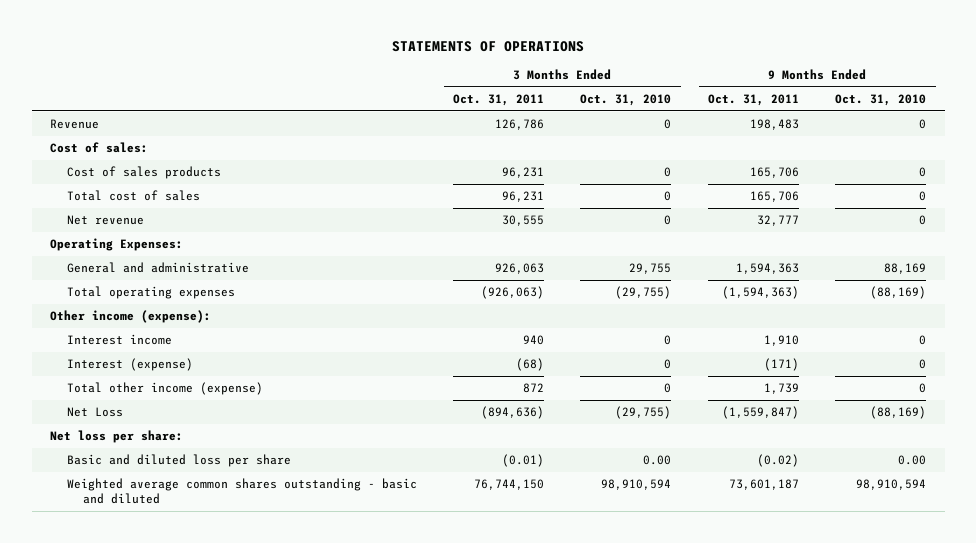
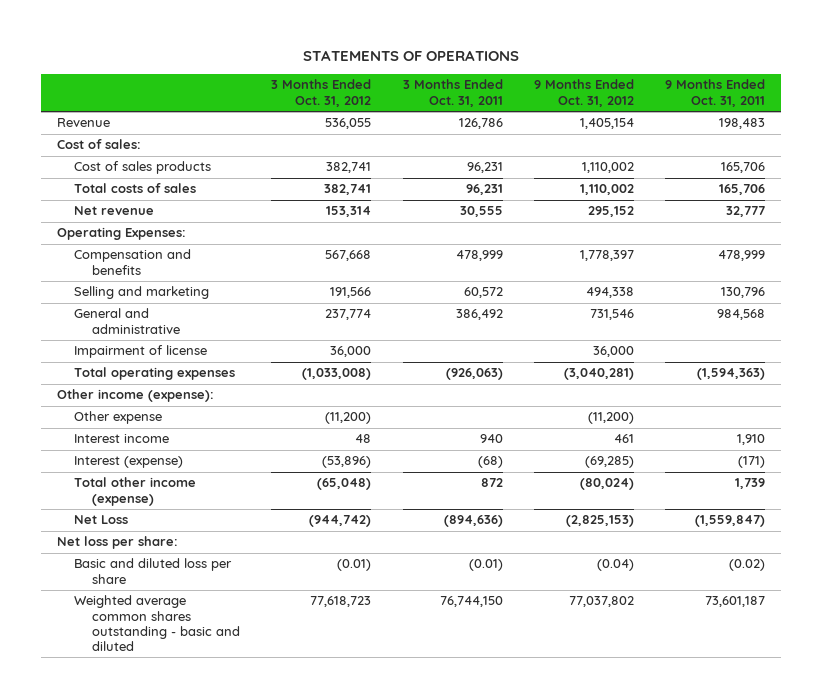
- | 3 Months Ended Oct. 31, 2011 | 3 Months Ended Oct. 31, 2010 | 9 Months Ended Oct. 31, 2011 | 9 Months Ended Oct. 31, 2010
+ | 3 Months Ended Oct. 31, 2012 | 3 Months Ended Oct. 31, 2011 | 9 Months Ended Oct. 31, 2012 | 9 Months Ended Oct. 31, 2011
- Total cost of sales | 96,231 | 0 | 165,706 | 0
+ Total costs of sales | 382,741 | 96,231 | 1,110,002 | 165,706
- General and administrative | 926,063 | 29,755 | 1,594,363 | 88,169
+ Compensation and benefits | 567,668 | 478,999 | 1,778,397 | 478,999
+ Selling and marketing | 191,566 | 60,572 | 494,338 | 130,796
+ General and administrative | 237,774 | 386,492 | 731,546 | 984,568
+ Impairment of license | 36,000 | | 36,000 |
+ Other expense | (11,200) | | (11,200) |

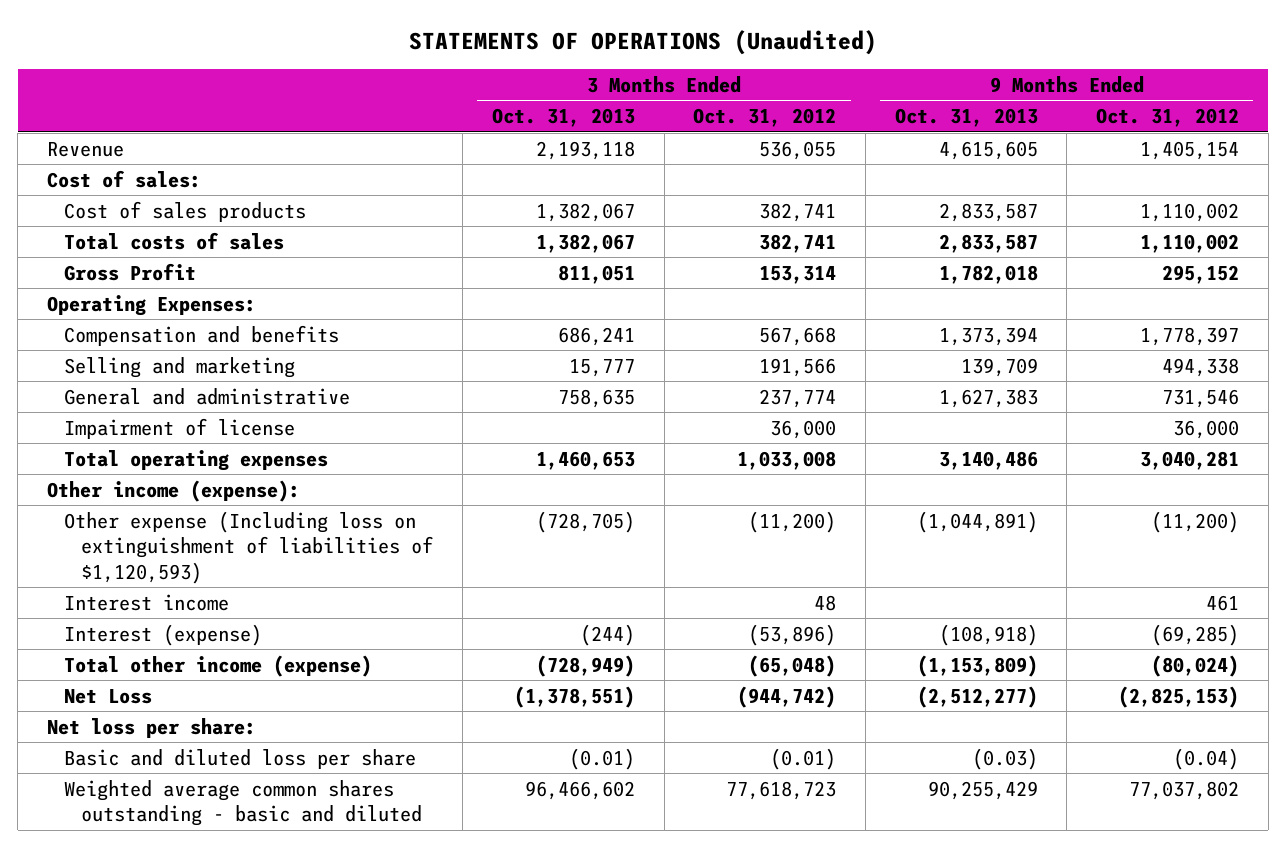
- STATEMENTS OF OPERATIONS
+ STATEMENTS OF OPERATIONS (Unaudited)
- | 3 Months Ended Oct. 31, 2012 | 3 Months Ended Oct. 31, 2011 | 9 Months Ended Oct. 31, 2012 | 9 Months Ended Oct. 31, 2011
+ | 3 Months Ended Oct. 31, 2013 | 3 Months Ended Oct. 31, 2012 | 9 Months Ended Oct. 31, 2013 | 9 Months Ended Oct. 31, 2012
- Net revenue | 153,314 | 30,555 | 295,152 | 32,777
+ Gross Profit | 811,051 | 153,314 | 1,782,018 | 295,152
- Total operating expenses | (1,033,008) | (926,063) | (3,040,281) | (1,594,363)
+ Total operating expenses | 1,460,653 | 1,033,008 | 3,140,486 | 3,040,281
- Other expense | (11,200) | | (11,200) |
+ Other expense (Including loss on extinguishment of liabilities of $1,120,593) | (728,705) | (11,200) | (1,044,891) | (11,200)

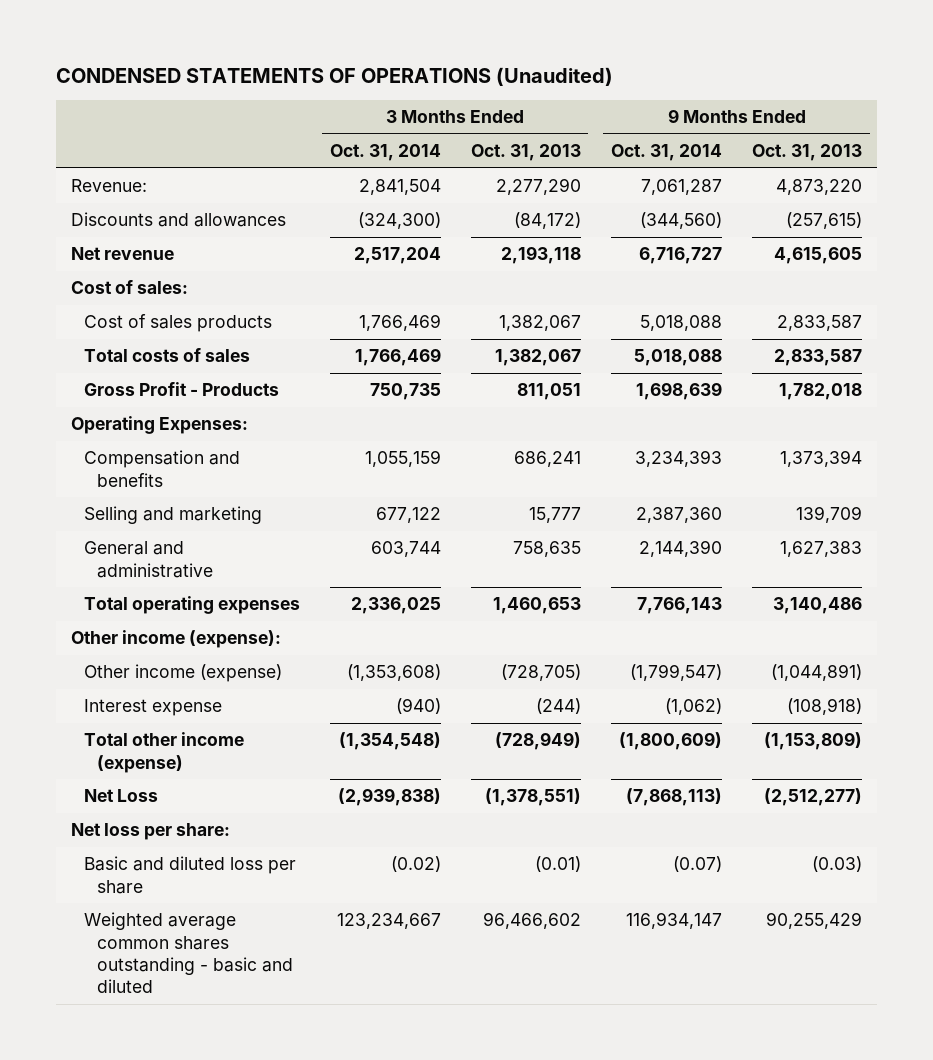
- STATEMENTS OF OPERATIONS (Unaudited)
+ CONDENSED STATEMENTS OF OPERATIONS (Unaudited)
- | 3 Months Ended Oct. 31, 2013 | 3 Months Ended Oct. 31, 2012 | 9 Months Ended Oct. 31, 2013 | 9 Months Ended Oct. 31, 2012
+ | 3 Months Ended Oct. 31, 2014 | 3 Months Ended Oct. 31, 2013 | 9 Months Ended Oct. 31, 2014 | 9 Months Ended Oct. 31, 2013
- Revenue | 2,193,118 | 536,055 | 4,615,605 | 1,405,154
+ Revenue: | 2,841,504 | 2,277,290 | 7,061,287 | 4,873,220
+ Discounts and allowances | (324,300) | (84,172) | (344,560) | (257,615)
+ Net revenue | 2,517,204 | 2,193,118 | 6,716,727 | 4,615,605
- Gross Profit | 811,051 | 153,314 | 1,782,018 | 295,152
+ Gross Profit - Products | 750,735 | 811,051 | 1,698,639 | 1,782,018
- Impairment of license | | 36,000 | | 36,000
- Other expense (Including loss on extinguishment of liabilities of $1,120,593) | (728,705) | (11,200) | (1,044,891) | (11,200)
- Interest income | | 48 | | 461
- Interest (expense) | (244) | (53,896) | (108,918) | (69,285)
+ Other income (expense) | (1,353,608) | (728,705) | (1,799,547) | (1,044,891)
+ Interest expense | (940) | (244) | (1,062) | (108,918)

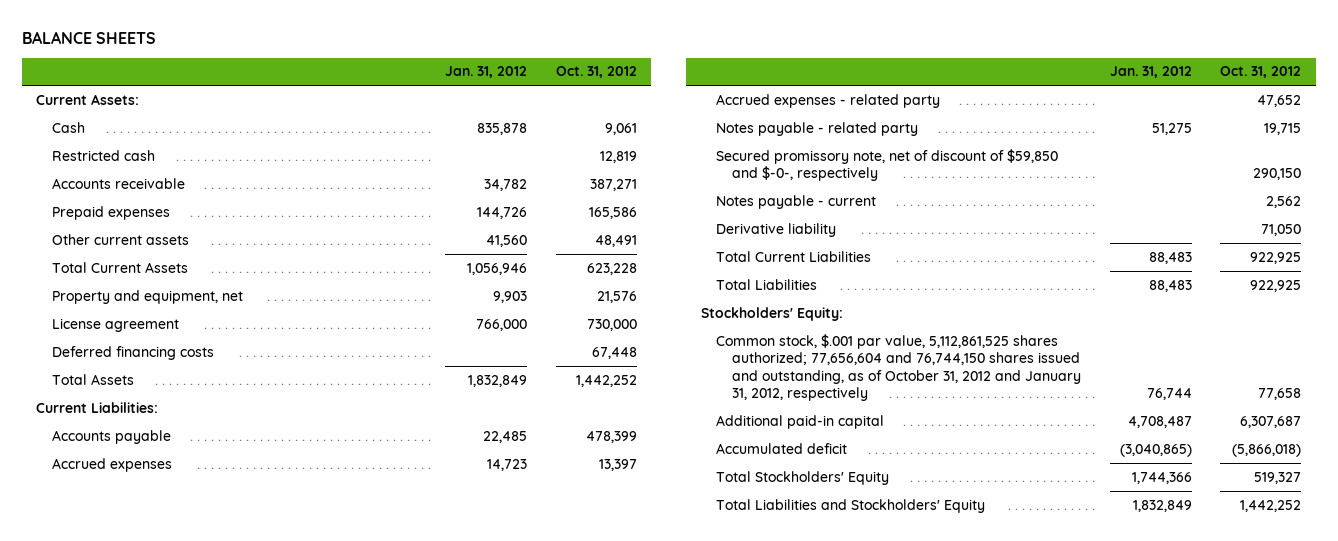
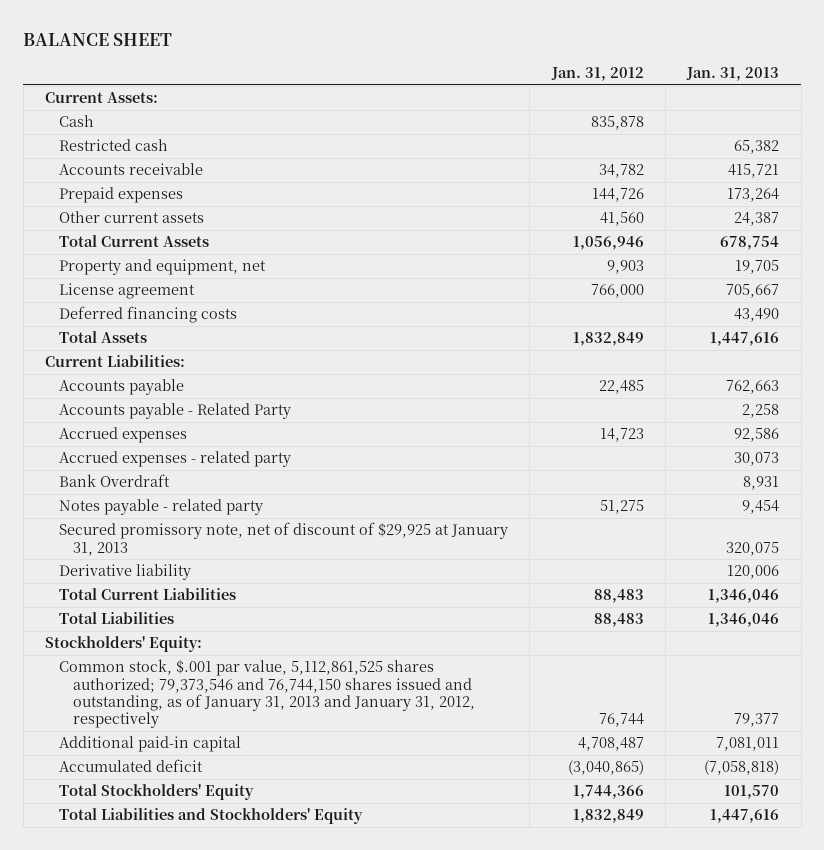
- BALANCE SHEETS
+ BALANCE SHEET
- | Jan. 31, 2012 | Oct. 31, 2012
+ | Jan. 31, 2012 | Jan. 31, 2013
+ Accounts payable - Related Party | | 2,258
+ Bank Overdraft | | 8,931
- Secured promissory note, net of discount of $59,850 and $-0-, respectively | | 290,150
- Notes payable - current | | 2,562
+ Secured promissory note, net of discount of $29,925 at January 31, 2013 | | 320,075
- Common stock, $.001 par value, 5,112,861,525 shares authorized; 77,656,604 and 76,744,150 shares issued and outstanding, as of October 31, 2012 and January 31, 2012, respectively | 76,744 | 77,658
+ Common stock, $.001 par value, 5,112,861,525 shares authorized; 79,373,546 and 76,744,150 shares issued and outstanding, as of January 31, 2013 and January 31, 2012, respectively | 76,744 | 79,377

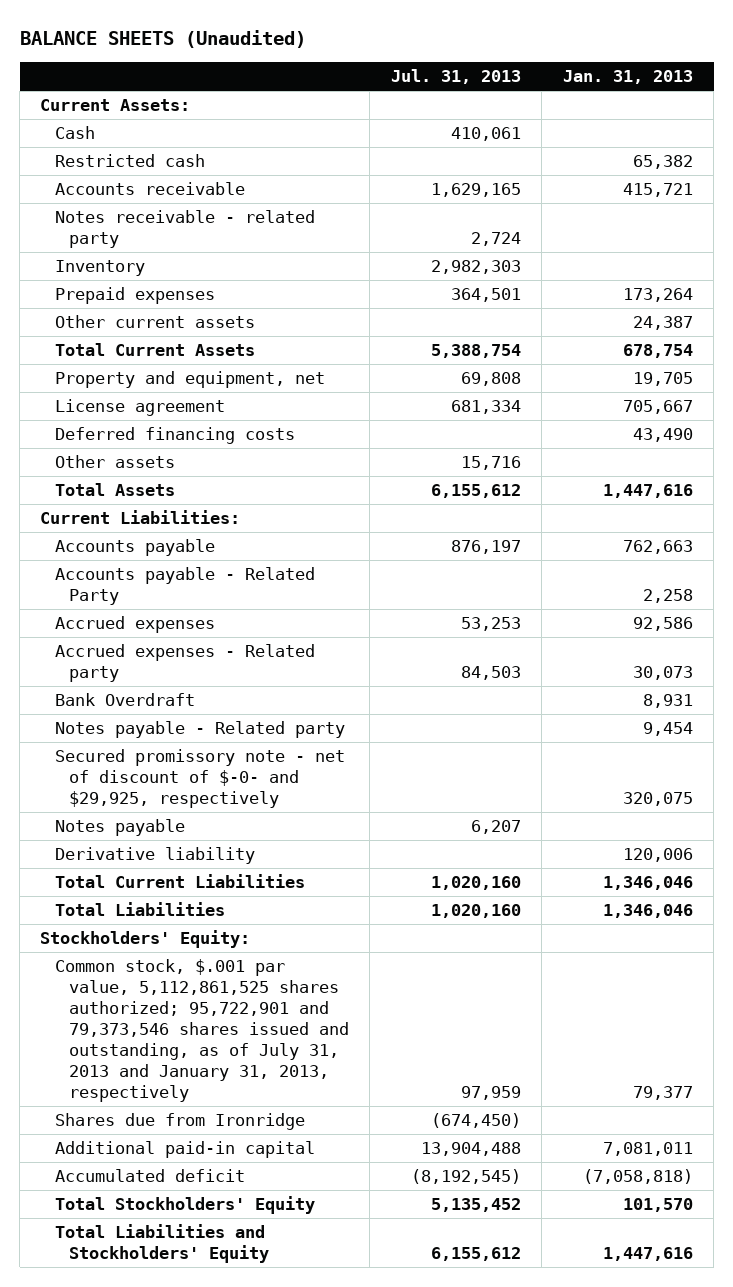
- BALANCE SHEET
+ BALANCE SHEETS (Unaudited)
- | Jan. 31, 2012 | Jan. 31, 2013
+ | Jul. 31, 2013 | Jan. 31, 2013
+ Notes receivable - related party | 2,724 |
+ Inventory | 2,982,303 |
+ Other assets | 15,716 |
- Accrued expenses - related party | | 30,073
+ Accrued expenses - Related party | 84,503 | 30,073
- Notes payable - related party | 51,275 | 9,454
- Secured promissory note, net of discount of $29,925 at January 31, 2013 | | 320,075
+ Notes payable - Related party | | 9,454
+ Secured promissory note - net of discount of $-0- and $29,925, respectively | | 320,075
+ Notes payable | 6,207 |
- Common stock, $.001 par value, 5,112,861,525 shares authorized; 79,373,546 and 76,744,150 shares issued and outstanding, as of January 31, 2013 and January 31, 2012, respectively | 76,744 | 79,377
+ Common stock, $.001 par value, 5,112,861,525 shares authorized; 95,722,901 and 79,373,546 shares issued and outstanding, as of July 31, 2013 and January 31, 2013, respectively | 97,959 | 79,377
+ Shares due from Ironridge | (674,450) |

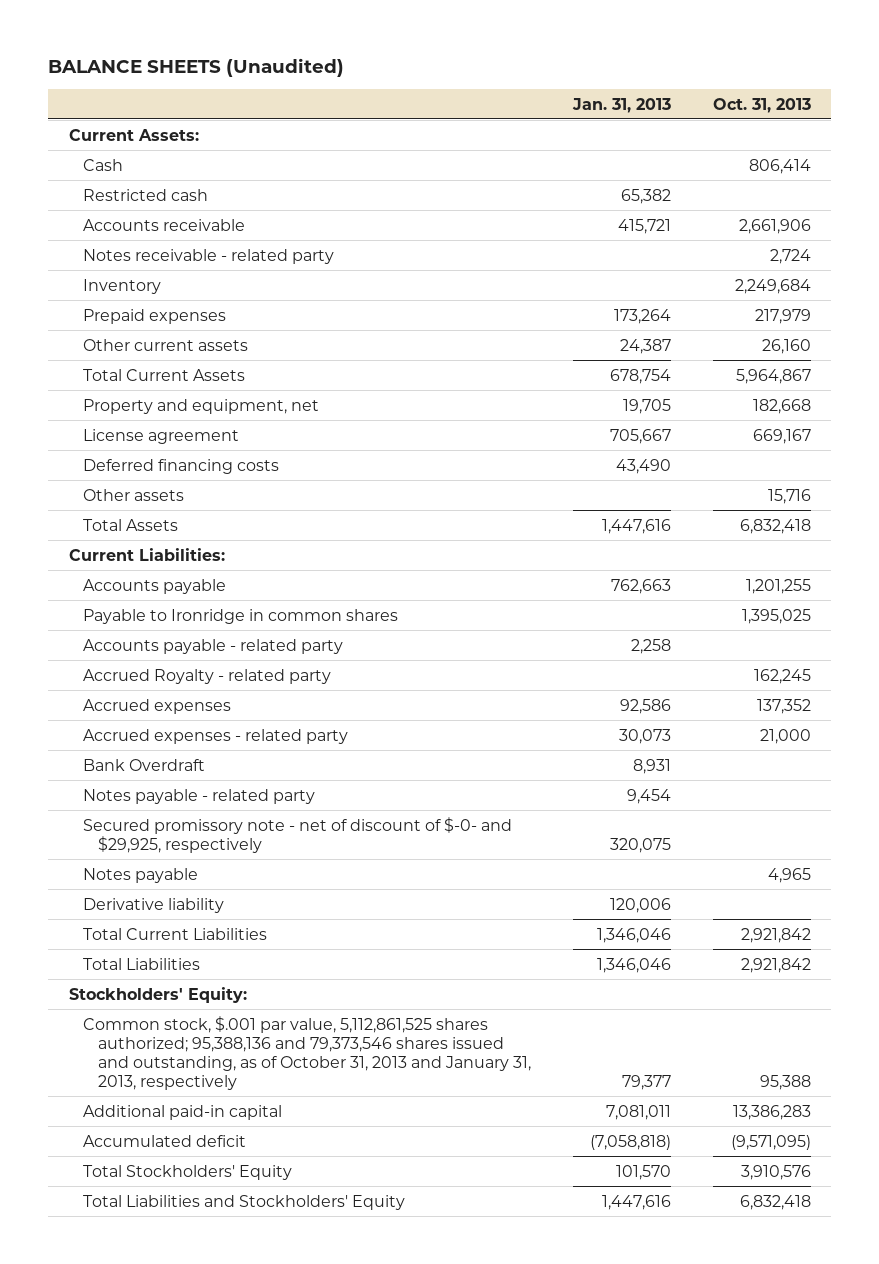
- | Jul. 31, 2013 | Jan. 31, 2013
+ | Jan. 31, 2013 | Oct. 31, 2013
- Accounts payable - Related Party | | 2,258
+ Payable to Ironridge in common shares | | 1,395,025
+ Accounts payable - related party | 2,258 |
+ Accrued Royalty - related party | | 162,245
- Accrued expenses - Related party | 84,503 | 30,073
+ Accrued expenses - related party | 30,073 | 21,000
- Notes payable - Related party | | 9,454
+ Notes payable - related party | 9,454 |
- Common stock, $.001 par value, 5,112,861,525 shares authorized; 95,722,901 and 79,373,546 shares issued and outstanding, as of July 31, 2013 and January 31, 2013, respectively | 97,959 | 79,377
- Shares due from Ironridge | (674,450) |
+ Common stock, $.001 par value, 5,112,861,525 shares authorized; 95,388,136 and 79,373,546 shares issued and outstanding, as of October 31, 2013 and January 31, 2013, respectively | 79,377 | 95,388

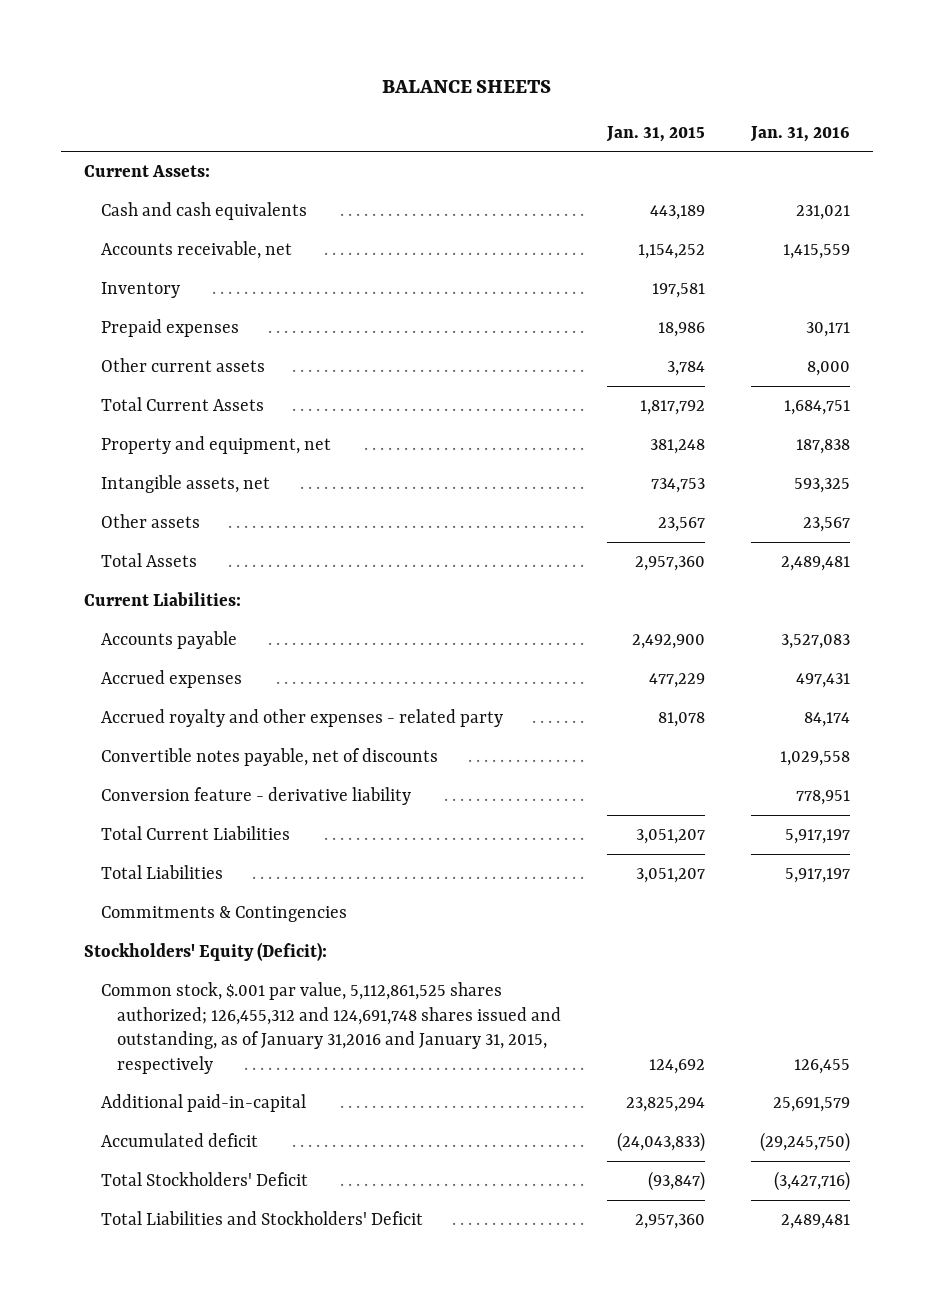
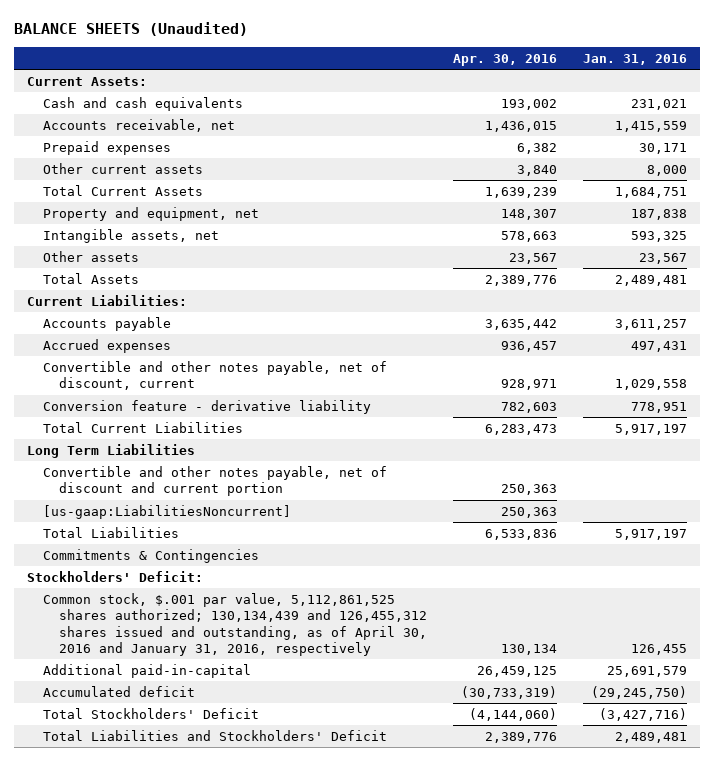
- BALANCE SHEETS
+ BALANCE SHEETS (Unaudited)
- | Jan. 31, 2015 | Jan. 31, 2016
+ | Apr. 30, 2016 | Jan. 31, 2016
- Inventory | 197,581 |
- Accounts payable | 2,492,900 | 3,527,083
+ Accounts payable | 3,635,442 | 3,611,257
- Accrued royalty and other expenses - related party | 81,078 | 84,174
- Convertible notes payable, net of discounts | | 1,029,558
+ Convertible and other notes payable, net of discount, current | 928,971 | 1,029,558
+ Long Term Liabilities
+ Convertible and other notes payable, net of discount and current portion | 250,363 |
+ [us-gaap:LiabilitiesNoncurrent] | 250,363 |
- Stockholders' Equity (Deficit):
- Common stock, $.001 par value, 5,112,861,525 shares authorized; 126,455,312 and 124,691,748 shares issued and outstanding, as of January 31,2016 and January 31, 2015, respectively | 124,692 | 126,455
+ Stockholders' Deficit:
+ Common stock, $.001 par value, 5,112,861,525 shares authorized; 130,134,439 and 126,455,312 shares issued and outstanding, as of April 30, 2016 and January 31, 2016, respectively | 130,134 | 126,455

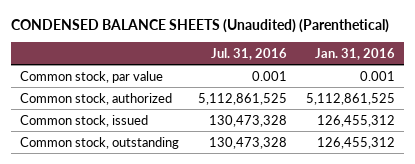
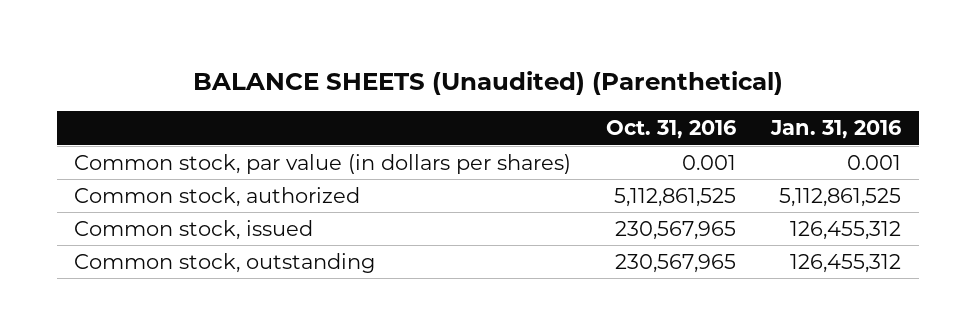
- CONDENSED BALANCE SHEETS (Unaudited) (Parenthetical)
+ BALANCE SHEETS (Unaudited) (Parenthetical)
- | Jul. 31, 2016 | Jan. 31, 2016
+ | Oct. 31, 2016 | Jan. 31, 2016
- Common stock, par value | 0.001 | 0.001
+ Common stock, par value (in dollars per shares) | 0.001 | 0.001

